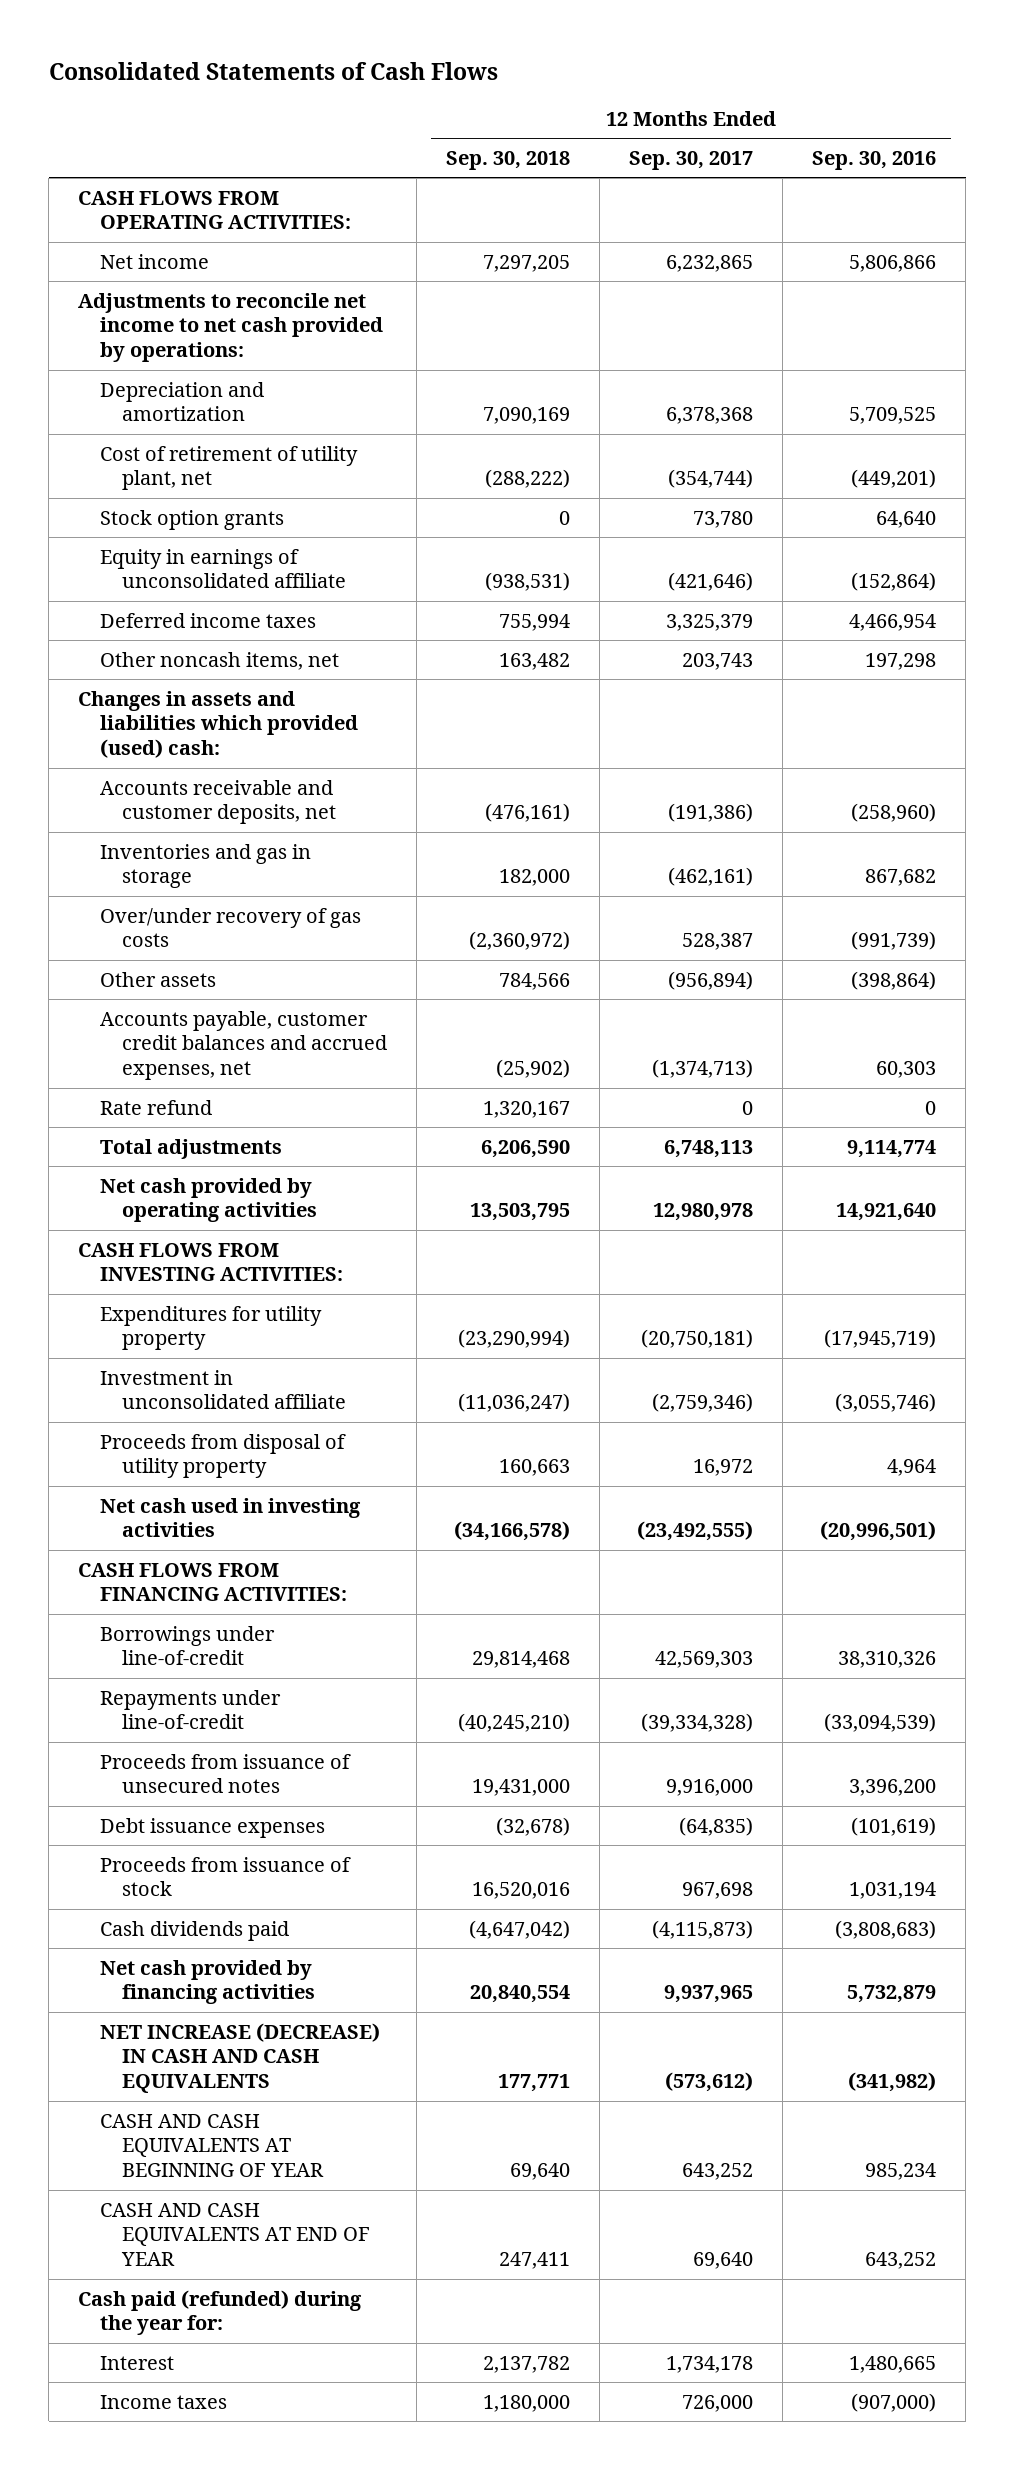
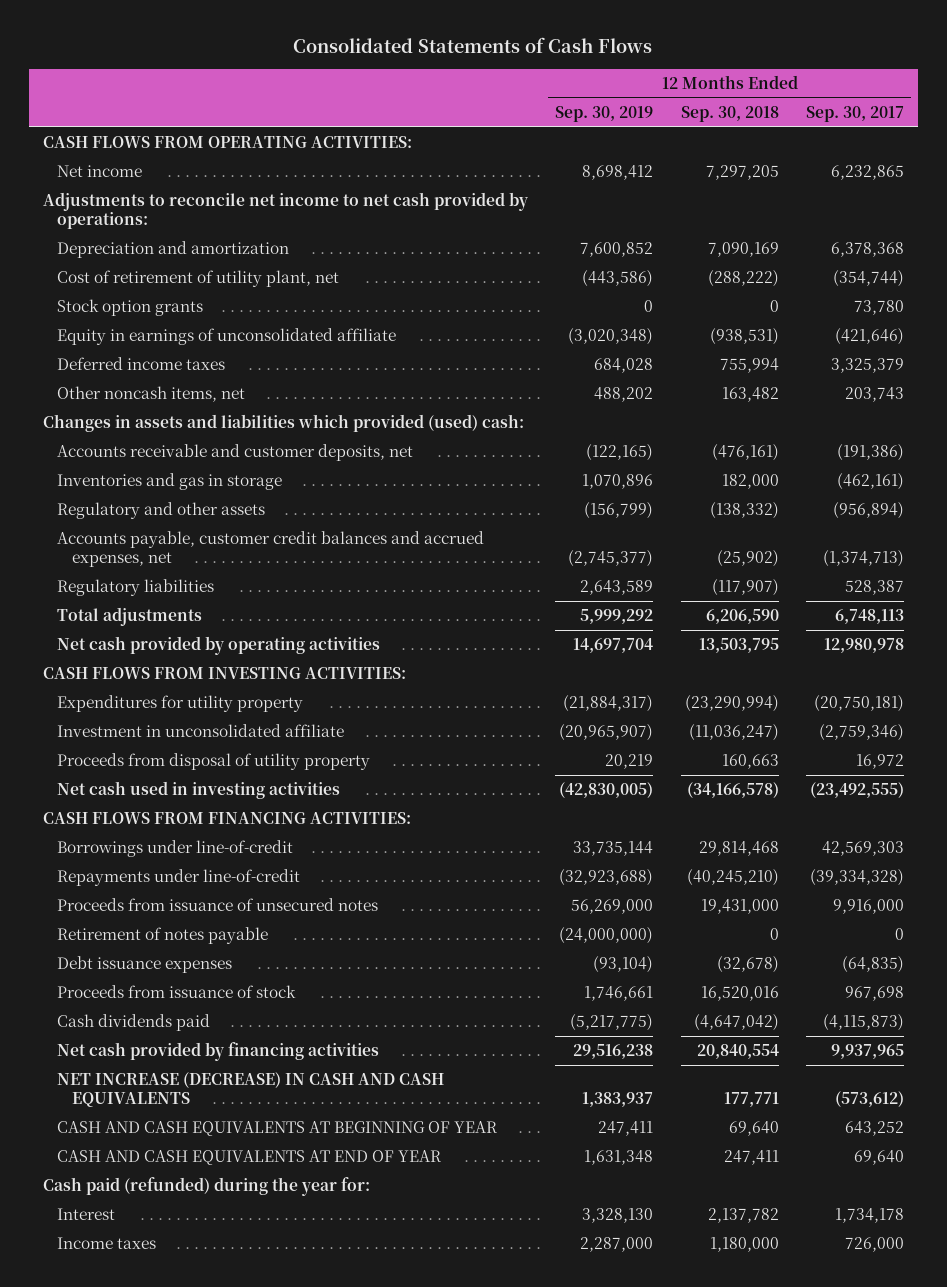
- | 12 Months Ended Sep. 30, 2018 | 12 Months Ended Sep. 30, 2017 | 12 Months Ended Sep. 30, 2016
+ | 12 Months Ended Sep. 30, 2019 | 12 Months Ended Sep. 30, 2018 | 12 Months Ended Sep. 30, 2017
- Over/under recovery of gas costs | (2,360,972) | 528,387 | (991,739)
- Other assets | 784,566 | (956,894) | (398,864)
+ Regulatory and other assets | (156,799) | (138,332) | (956,894)
- Rate refund | 1,320,167 | 0 | 0
+ Regulatory liabilities | 2,643,589 | (117,907) | 528,387
+ Retirement of notes payable | (24,000,000) | 0 | 0

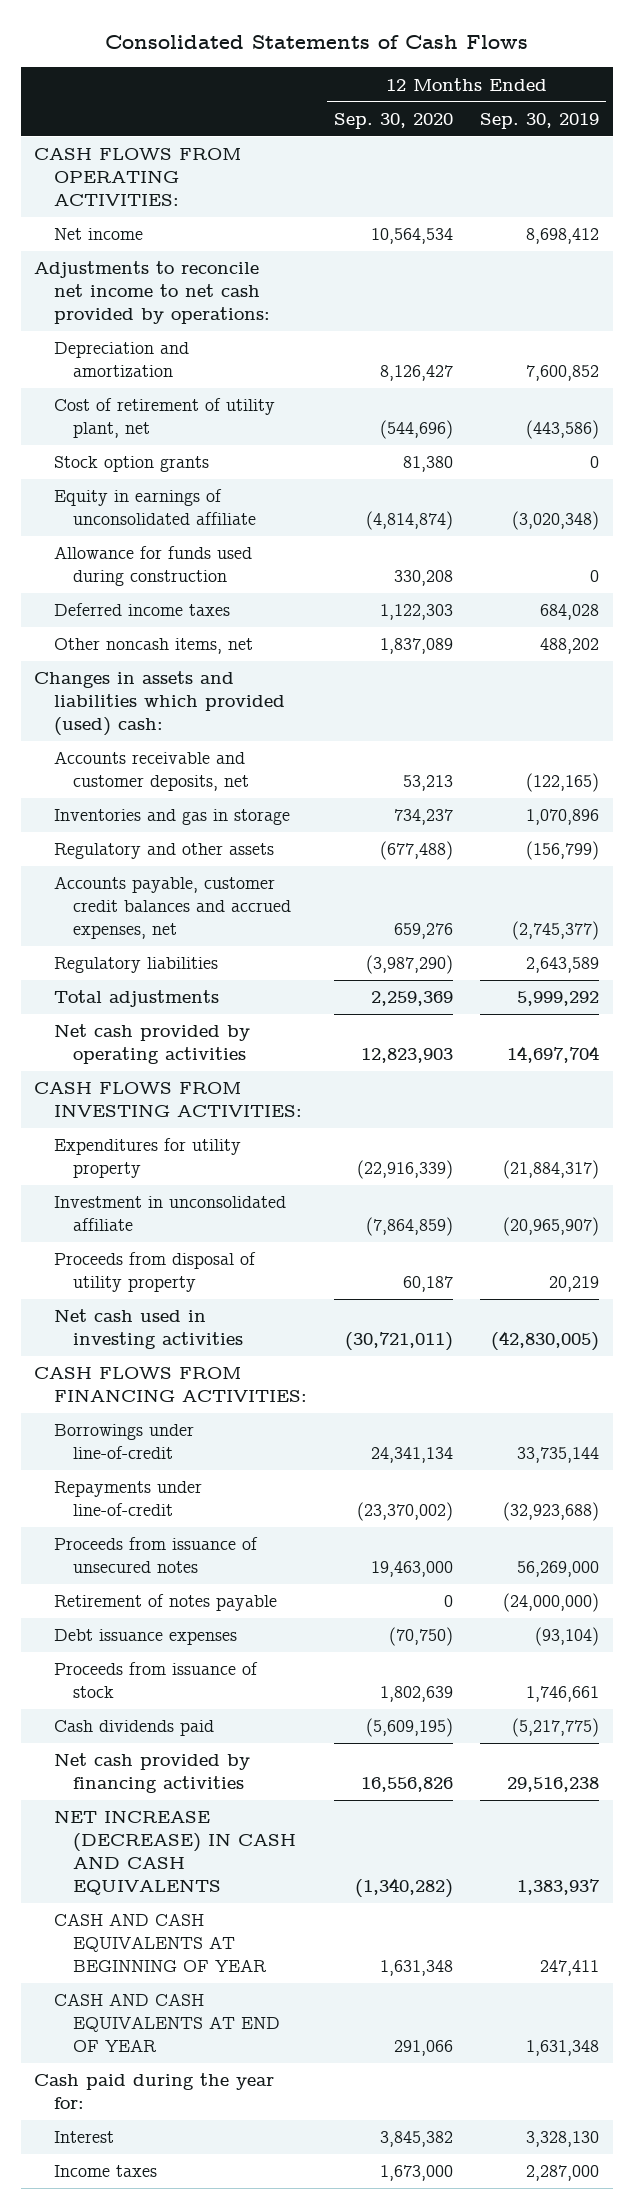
- | 12 Months Ended Sep. 30, 2019 | 12 Months Ended Sep. 30, 2018 | 12 Months Ended Sep. 30, 2017
+ | 12 Months Ended Sep. 30, 2020 | 12 Months Ended Sep. 30, 2019
+ Allowance for funds used during construction | 330,208 | 0
- Cash paid (refunded) during the year for:
+ Cash paid during the year for:

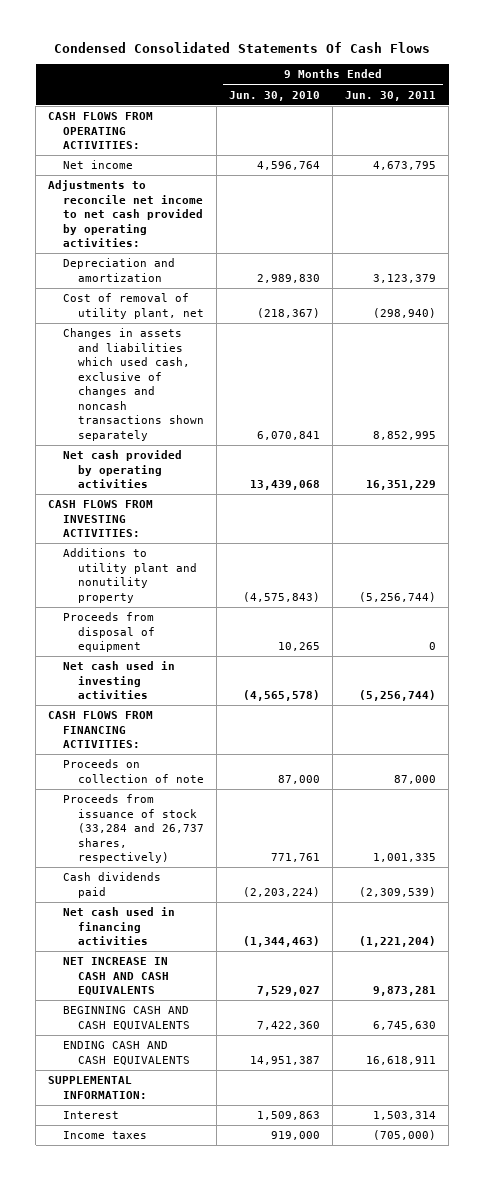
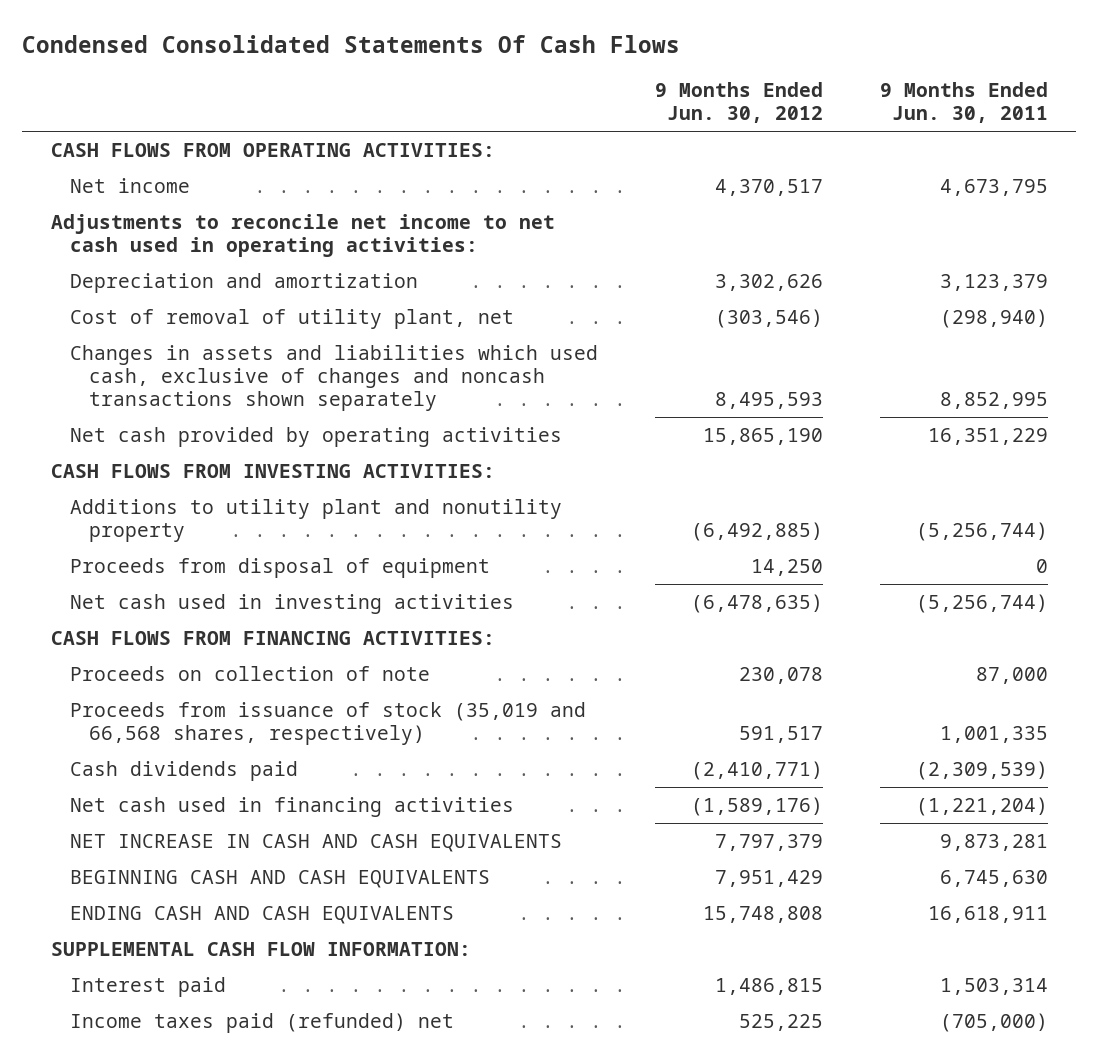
- | 9 Months Ended Jun. 30, 2010 | 9 Months Ended Jun. 30, 2011
+ | 9 Months Ended Jun. 30, 2012 | 9 Months Ended Jun. 30, 2011
- Adjustments to reconcile net income to net cash provided by operating activities:
+ Adjustments to reconcile net income to net cash used in operating activities:
- Proceeds from issuance of stock (33,284 and 26,737 shares, respectively) | 771,761 | 1,001,335
+ Proceeds from issuance of stock (35,019 and 66,568 shares, respectively) | 591,517 | 1,001,335
- SUPPLEMENTAL INFORMATION:
- Interest | 1,509,863 | 1,503,314
- Income taxes | 919,000 | (705,000)
+ SUPPLEMENTAL CASH FLOW INFORMATION:
+ Interest paid | 1,486,815 | 1,503,314
+ Income taxes paid (refunded) net | 525,225 | (705,000)

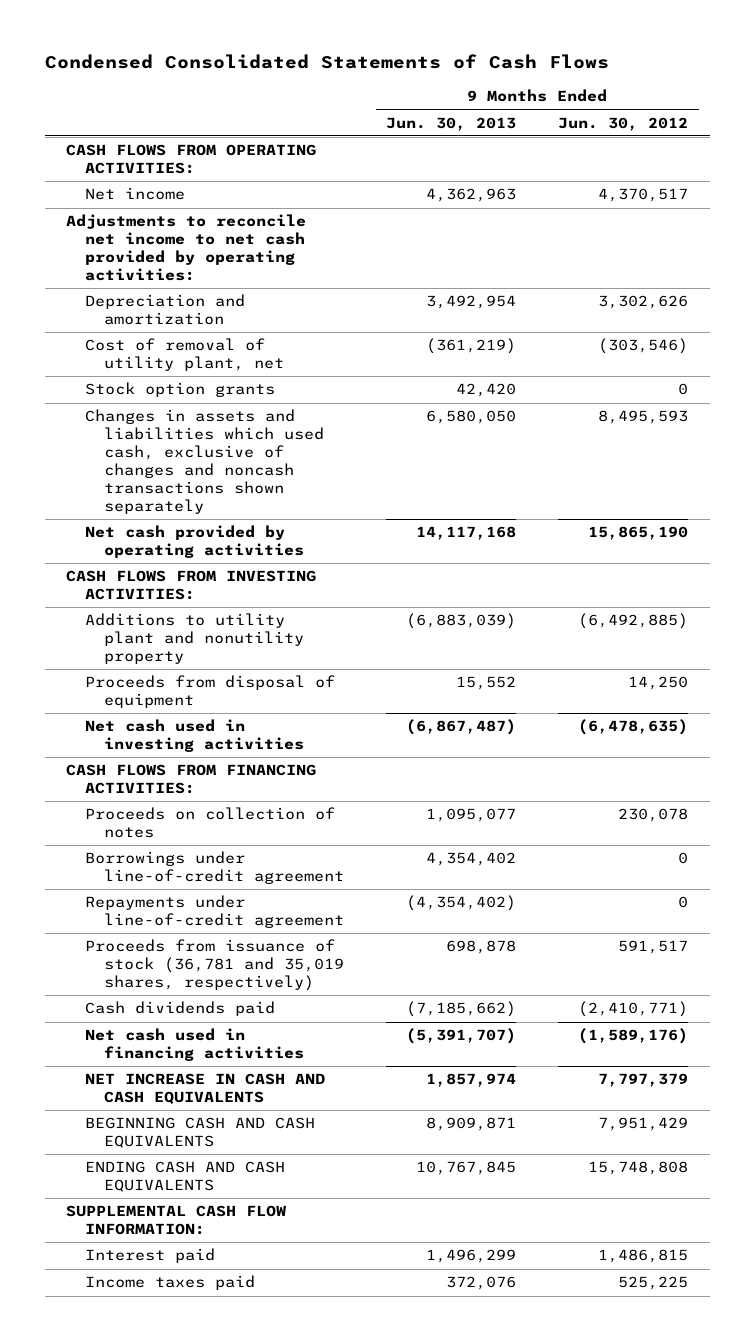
- Condensed Consolidated Statements Of Cash Flows
+ Condensed Consolidated Statements of Cash Flows
- | 9 Months Ended Jun. 30, 2012 | 9 Months Ended Jun. 30, 2011
+ | 9 Months Ended Jun. 30, 2013 | 9 Months Ended Jun. 30, 2012
- Adjustments to reconcile net income to net cash used in operating activities:
+ Adjustments to reconcile net income to net cash provided by operating activities:
+ Stock option grants | 42,420 | 0
- Proceeds on collection of note | 230,078 | 87,000
- Proceeds from issuance of stock (35,019 and 66,568 shares, respectively) | 591,517 | 1,001,335
+ Proceeds on collection of notes | 1,095,077 | 230,078
+ Borrowings under line-of-credit agreement | 4,354,402 | 0
+ Repayments under line-of-credit agreement | (4,354,402) | 0
+ Proceeds from issuance of stock (36,781 and 35,019 shares, respectively) | 698,878 | 591,517
- Income taxes paid (refunded) net | 525,225 | (705,000)
+ Income taxes paid | 372,076 | 525,225

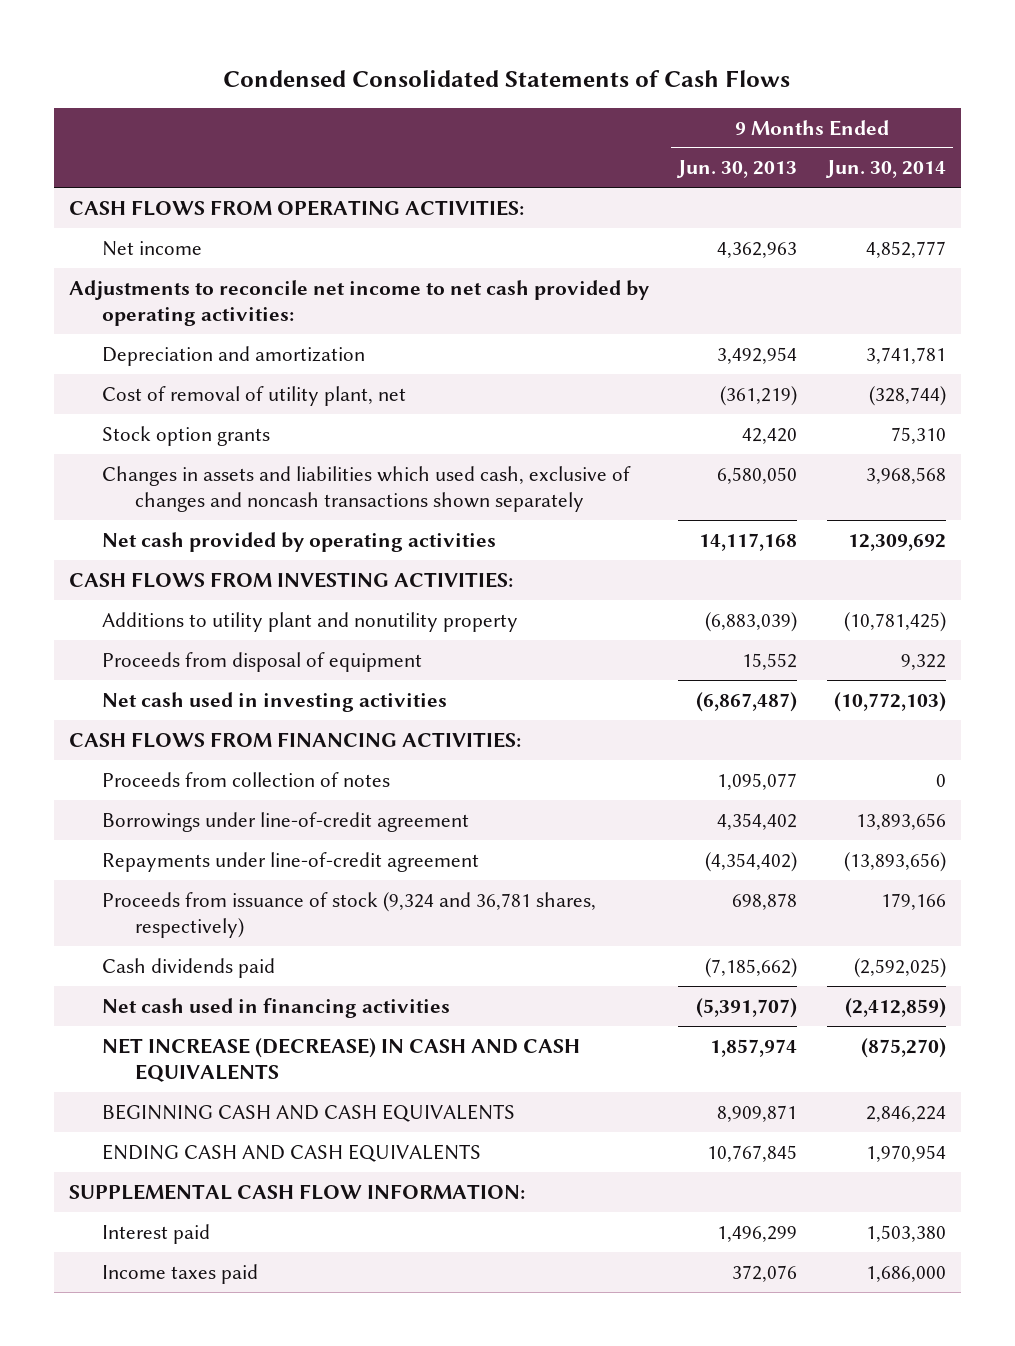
- | 9 Months Ended Jun. 30, 2013 | 9 Months Ended Jun. 30, 2012
+ | 9 Months Ended Jun. 30, 2013 | 9 Months Ended Jun. 30, 2014
- Proceeds on collection of notes | 1,095,077 | 230,078
+ Proceeds from collection of notes | 1,095,077 | 0
- Proceeds from issuance of stock (36,781 and 35,019 shares, respectively) | 698,878 | 591,517
+ Proceeds from issuance of stock (9,324 and 36,781 shares, respectively) | 698,878 | 179,166
- NET INCREASE IN CASH AND CASH EQUIVALENTS | 1,857,974 | 7,797,379
+ NET INCREASE (DECREASE) IN CASH AND CASH EQUIVALENTS | 1,857,974 | (875,270)

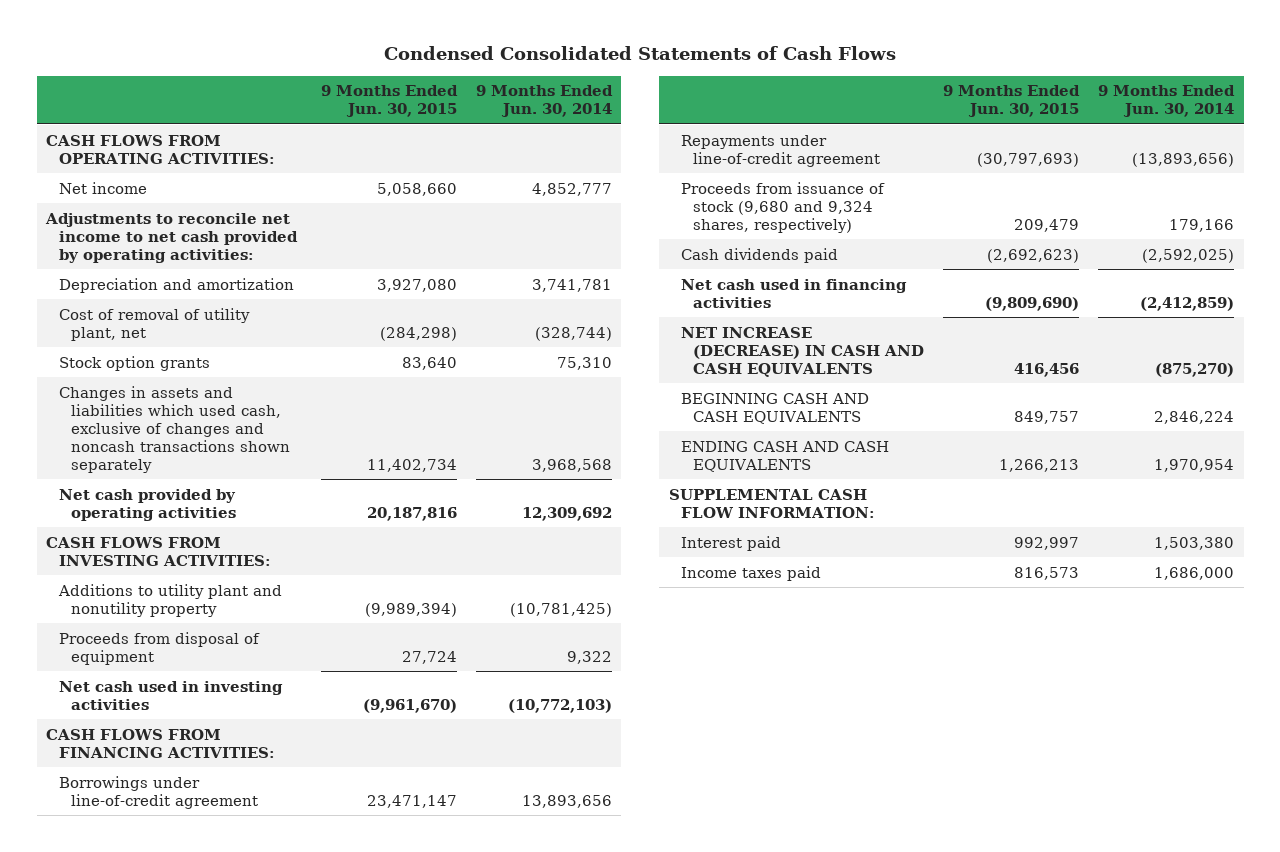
- | 9 Months Ended Jun. 30, 2013 | 9 Months Ended Jun. 30, 2014
+ | 9 Months Ended Jun. 30, 2015 | 9 Months Ended Jun. 30, 2014
- Proceeds from collection of notes | 1,095,077 | 0
- Proceeds from issuance of stock (9,324 and 36,781 shares, respectively) | 698,878 | 179,166
+ Proceeds from issuance of stock (9,680 and 9,324 shares, respectively) | 209,479 | 179,166

